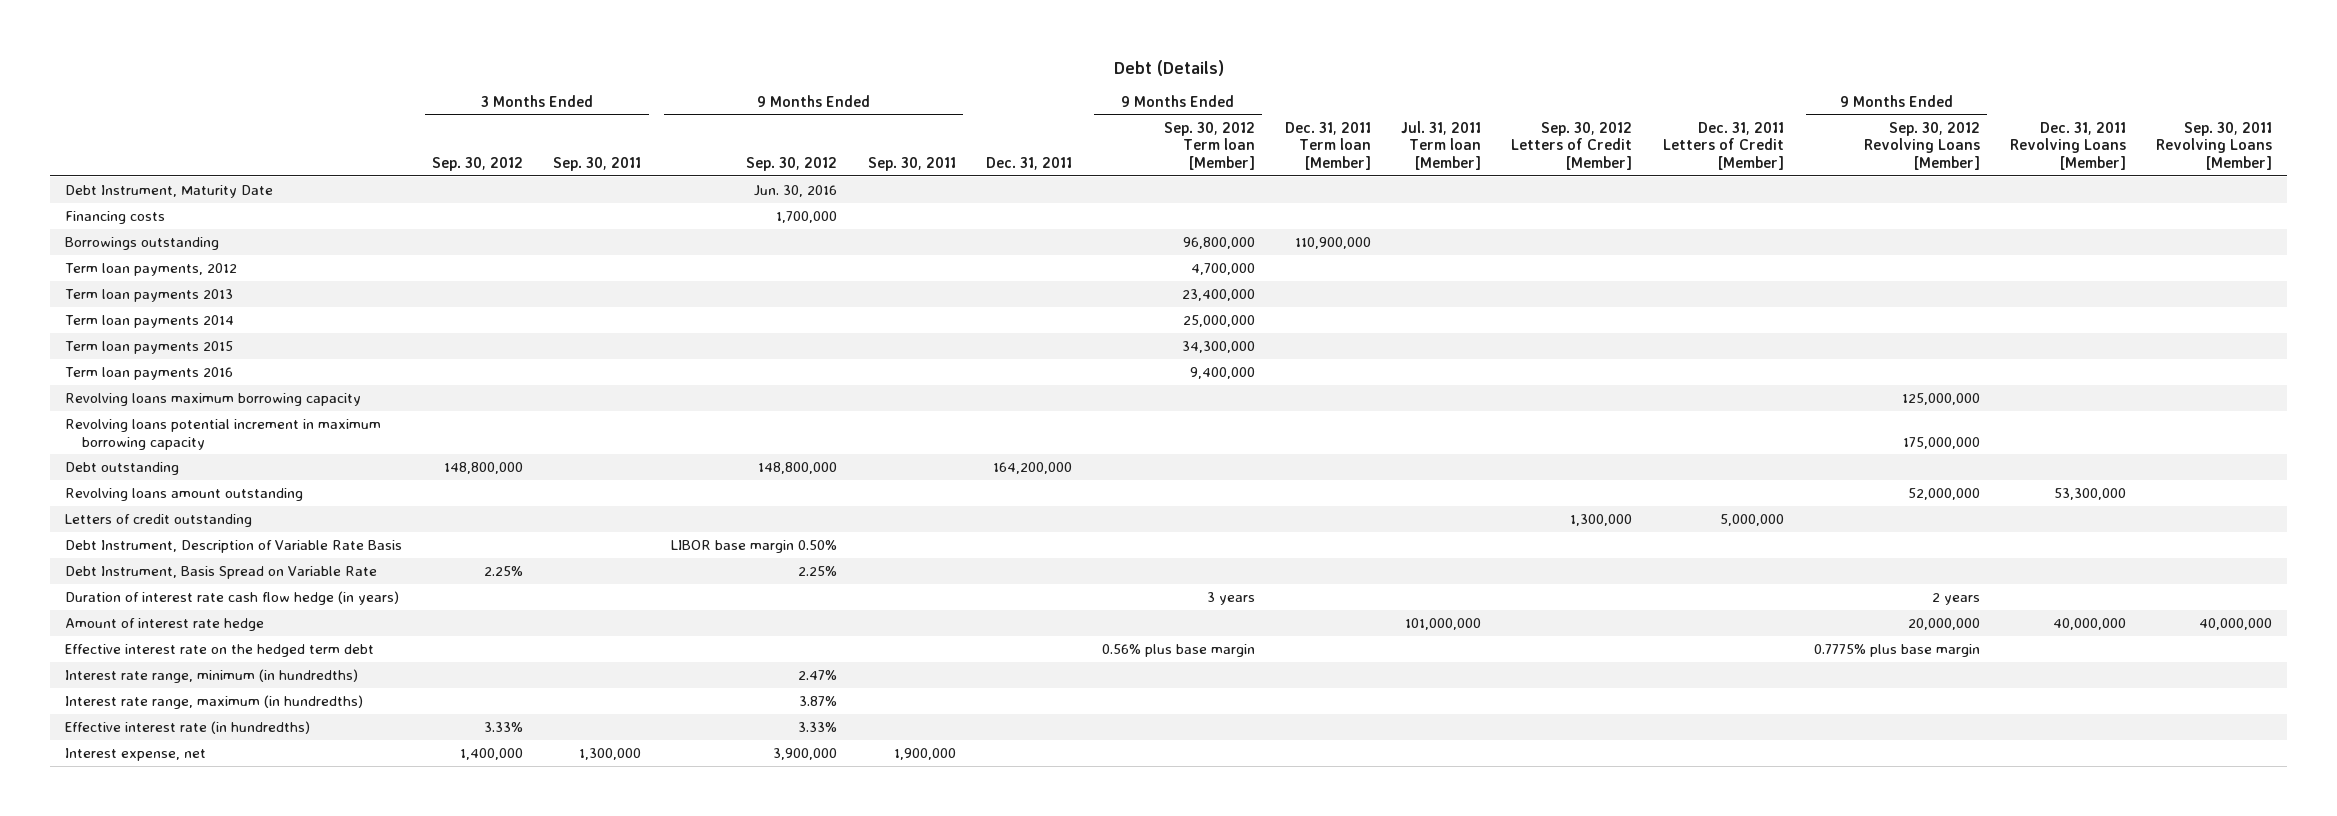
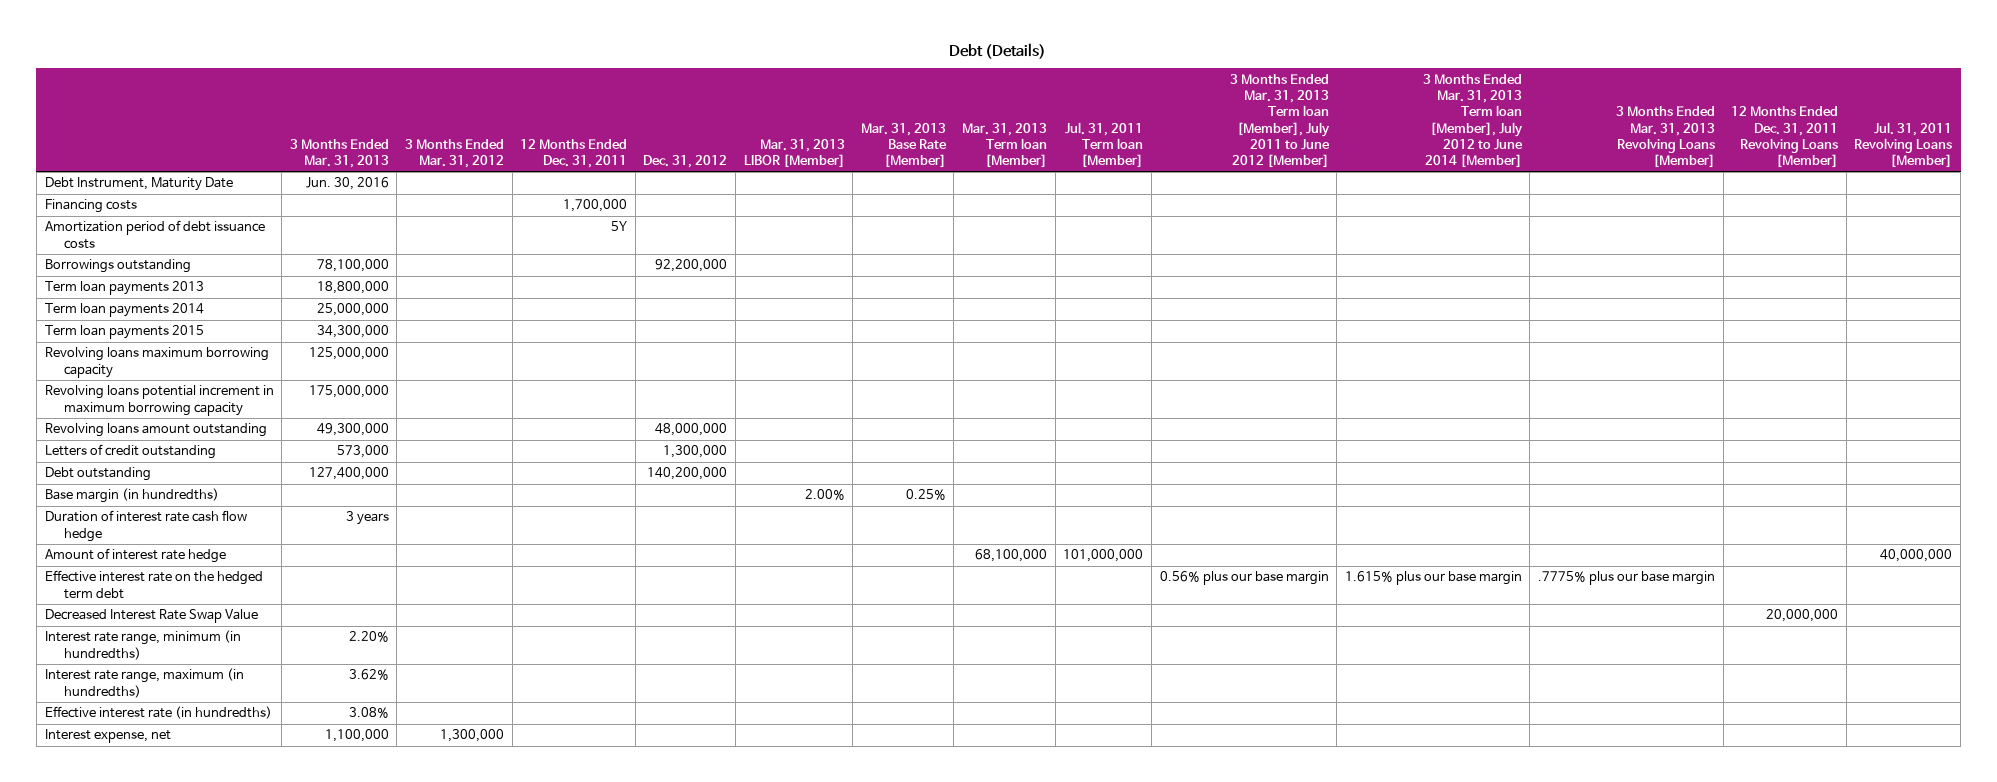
- | 3 Months Ended Sep. 30, 2012 | 3 Months Ended Sep. 30, 2011 | 9 Months Ended Sep. 30, 2012 | 9 Months Ended Sep. 30, 2011 | Dec. 31, 2011 | 9 Months Ended Sep. 30, 2012 Term loan [Member] | Dec. 31, 2011 Term loan [Member] | Jul. 31, 2011 Term loan [Member] | Sep. 30, 2012 Letters of Credit [Member] | Dec. 31, 2011 Letters of Credit [Member] | 9 Months Ended Sep. 30, 2012 Revolving Loans [Member] | Dec. 31, 2011 Revolving Loans [Member] | Sep. 30, 2011 Revolving Loans [Member]
+ | 3 Months Ended Mar. 31, 2013 | 3 Months Ended Mar. 31, 2012 | 12 Months Ended Dec. 31, 2011 | Dec. 31, 2012 | Mar. 31, 2013 LIBOR [Member] | Mar. 31, 2013 Base Rate [Member] | Mar. 31, 2013 Term loan [Member] | Jul. 31, 2011 Term loan [Member] | 3 Months Ended Mar. 31, 2013 Term loan [Member], July 2011 to June 2012 [Member] | 3 Months Ended Mar. 31, 2013 Term loan [Member], July 2012 to June 2014 [Member] | 3 Months Ended Mar. 31, 2013 Revolving Loans [Member] | 12 Months Ended Dec. 31, 2011 Revolving Loans [Member] | Jul. 31, 2011 Revolving Loans [Member]
+ Amortization period of debt issuance costs | | | 5Y | | | | | | | | | |
- Term loan payments, 2012 | | | | | | 4,700,000 | | | | | | |
- Term loan payments 2016 | | | | | | 9,400,000 | | | | | | |
- Debt Instrument, Description of Variable Rate Basis | | | LIBOR base margin 0.50% | | | | | | | | | |
- Debt Instrument, Basis Spread on Variable Rate | 2.25% | | 2.25% | | | | | | | | | |
- Duration of interest rate cash flow hedge (in years) | | | | | | 3 years | | | | | 2 years | |
moved down: Debt outstanding | 127,400,000 | | | 140,200,000 | | | | | | | | |
+ Base margin (in hundredths) | | | | | 2.00% | 0.25% | | | | | | |
+ Duration of interest rate cash flow hedge | 3 years | | | | | | | | | | | |
+ Decreased Interest Rate Swap Value | | | | | | | | | | | | 20,000,000 |

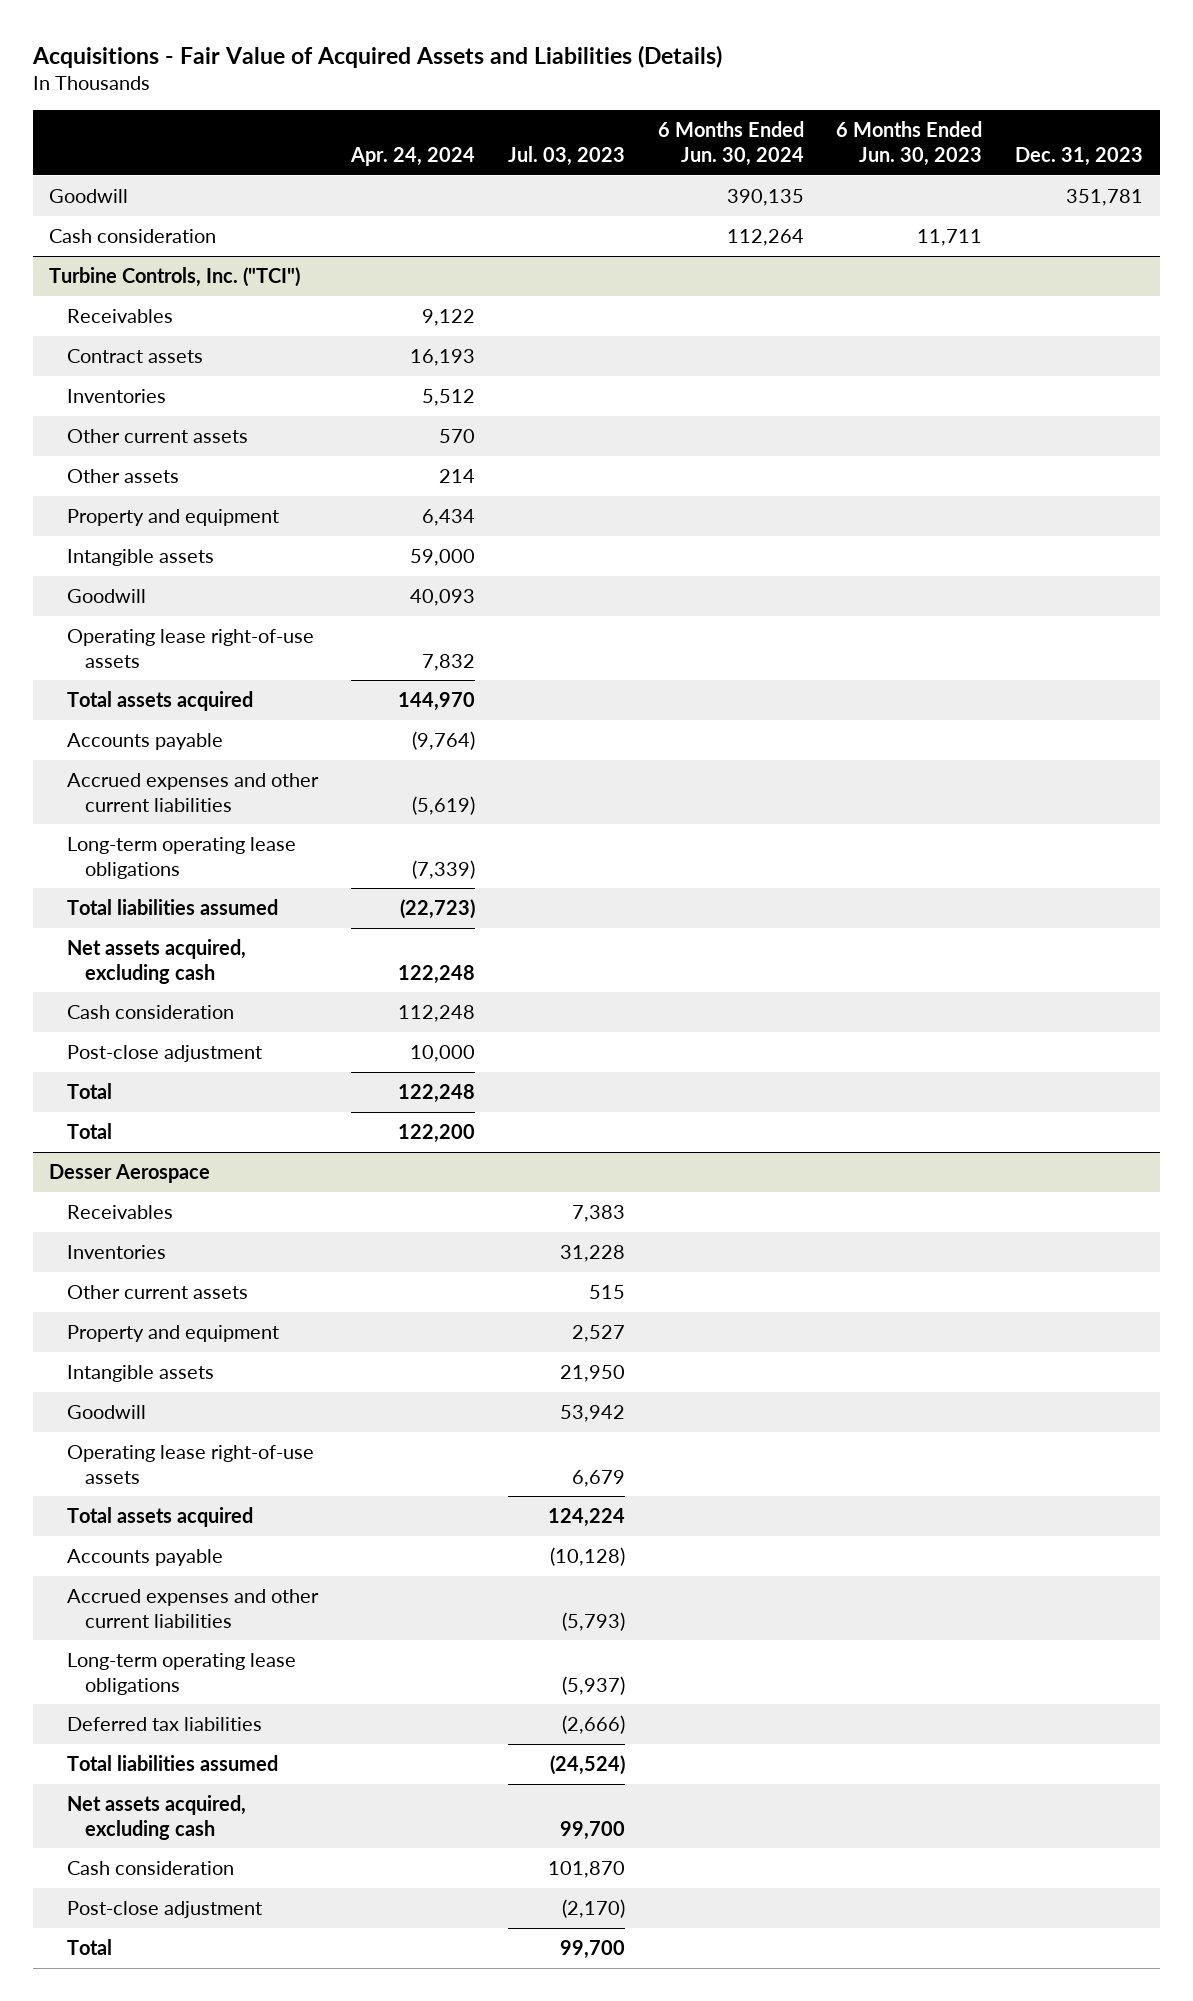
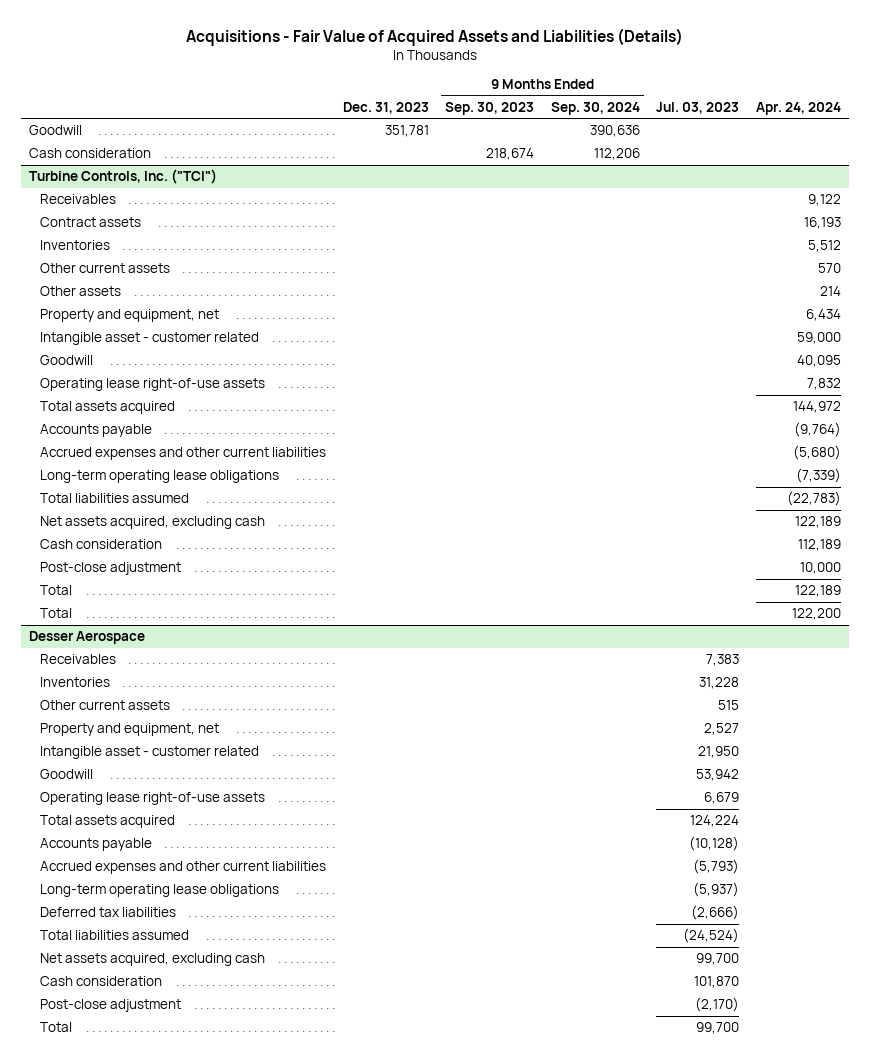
- | Apr. 24, 2024 | Jul. 03, 2023 | 6 Months Ended Jun. 30, 2024 | 6 Months Ended Jun. 30, 2023 | Dec. 31, 2023
+ | Dec. 31, 2023 | 9 Months Ended Sep. 30, 2023 | 9 Months Ended Sep. 30, 2024 | Jul. 03, 2023 | Apr. 24, 2024
@ Turbine Controls, Inc. ("TCI")
- Property and equipment | 6,434 | | | |
- Intangible assets | 59,000 | | | |
- Goodwill | 40,093 | | | |
+ Property and equipment, net | | | | | 6,434
+ Intangible asset - customer related | | | | | 59,000
+ Goodwill | | | | | 40,095
- Total assets acquired | 144,970 | | | |
+ Total assets acquired | | | | | 144,972
- Accrued expenses and other current liabilities | (5,619) | | | |
+ Accrued expenses and other current liabilities | | | | | (5,680)
- Total liabilities assumed | (22,723) | | | |
- Net assets acquired, excluding cash | 122,248 | | | |
- Cash consideration | 112,248 | | | |
+ Total liabilities assumed | | | | | (22,783)
+ Net assets acquired, excluding cash | | | | | 122,189
+ Cash consideration | | | | | 112,189
- Total | 122,248 | | | |
+ Total | | | | | 122,189
@ Desser Aerospace
- Property and equipment | | 2,527 | | |
- Intangible assets | | 21,950 | | |
+ Property and equipment, net | | | | 2,527 |
+ Intangible asset - customer related | | | | 21,950 |

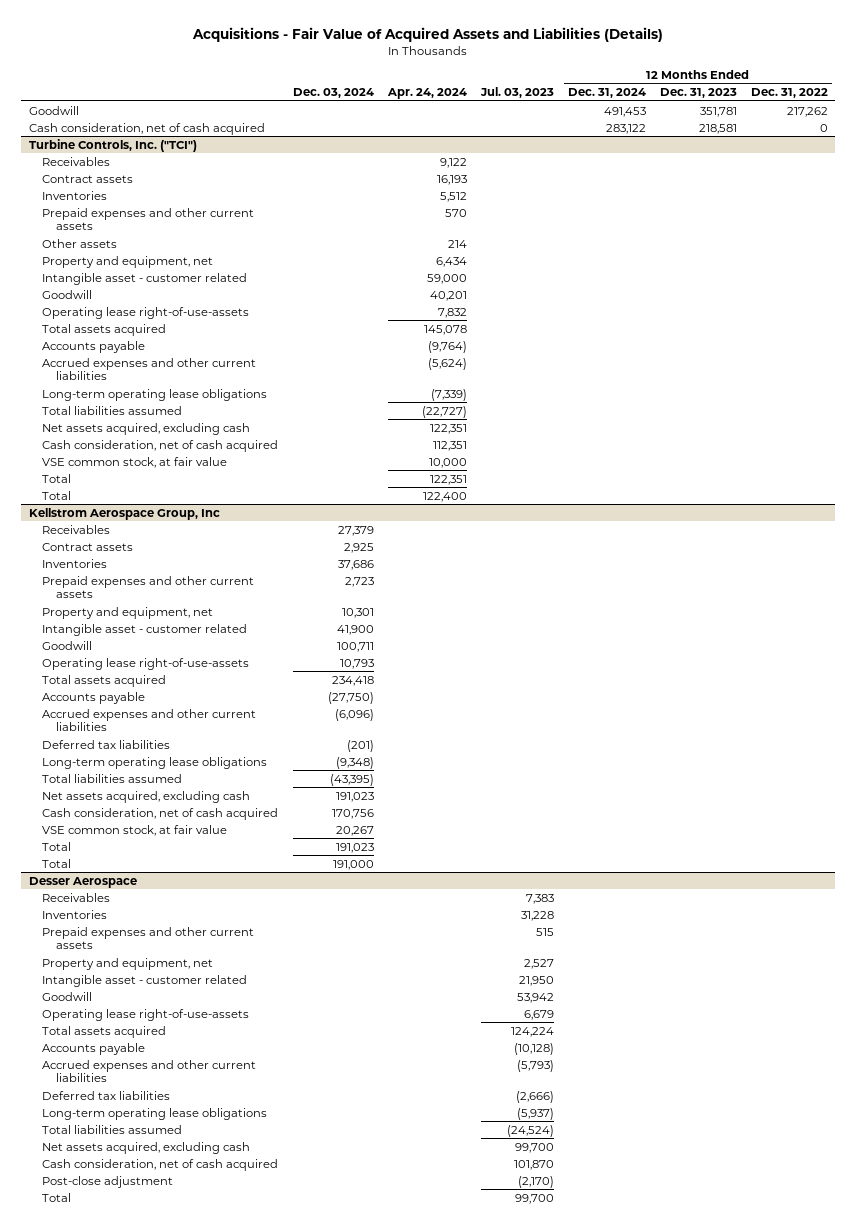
- | Dec. 31, 2023 | 9 Months Ended Sep. 30, 2023 | 9 Months Ended Sep. 30, 2024 | Jul. 03, 2023 | Apr. 24, 2024
+ | Dec. 03, 2024 | Apr. 24, 2024 | Jul. 03, 2023 | 12 Months Ended Dec. 31, 2024 | 12 Months Ended Dec. 31, 2023 | 12 Months Ended Dec. 31, 2022
- Cash consideration | | 218,674 | 112,206 | |
+ Cash consideration, net of cash acquired | | | | 283,122 | 218,581 | 0
@ Turbine Controls, Inc. ("TCI")
- Other current assets | | | | | 570
+ Prepaid expenses and other current assets | | 570 | | | |
- Goodwill | | | | | 40,095
- Operating lease right-of-use assets | | | | | 7,832
- Total assets acquired | | | | | 144,972
+ Goodwill | | 40,201 | | | |
+ Operating lease right-of-use-assets | | 7,832 | | | |
+ Total assets acquired | | 145,078 | | | |
- Accrued expenses and other current liabilities | | | | | (5,680)
+ Accrued expenses and other current liabilities | | (5,624) | | | |
- Total liabilities assumed | | | | | (22,783)
- Net assets acquired, excluding cash | | | | | 122,189
- Cash consideration | | | | | 112,189
- Post-close adjustment | | | | | 10,000
- Total | | | | | 122,189
- Total | | | | | 122,200
+ Total liabilities assumed | | (22,727) | | | |
+ Net assets acquired, excluding cash | | 122,351 | | | |
+ Cash consideration, net of cash acquired | | 112,351 | | | |
+ VSE common stock, at fair value | | 10,000 | | | |
+ Total | | 122,351 | | | |
+ Total | | 122,400 | | | |
+ Kellstrom Aerospace Group, Inc
+ Receivables | 27,379 | | | | |
+ Contract assets | 2,925 | | | | |
+ Inventories | 37,686 | | | | |
+ Prepaid expenses and other current assets | 2,723 | | | | |
+ Property and equipment, net | 10,301 | | | | |
+ Intangible asset - customer related | 41,900 | | | | |
+ Goodwill | 100,711 | | | | |
+ Operating lease right-of-use-assets | 10,793 | | | | |
+ Total assets acquired | 234,418 | | | | |
+ Accounts payable | (27,750) | | | | |
+ Accrued expenses and other current liabilities | (6,096) | | | | |
+ Deferred tax liabilities | (201) | | | | |
+ Long-term operating lease obligations | (9,348) | | | | |
+ Total liabilities assumed | (43,395) | | | | |
+ Net assets acquired, excluding cash | 191,023 | | | | |
+ Cash consideration, net of cash acquired | 170,756 | | | | |
+ VSE common stock, at fair value | 20,267 | | | | |
+ Total | 191,023 | | | | |
+ Total | 191,000 | | | | |
@ Desser Aerospace
- Other current assets | | | | 515 |
+ Prepaid expenses and other current assets | | | 515 | | |
- Operating lease right-of-use assets | | | | 6,679 |
+ Operating lease right-of-use-assets | | | 6,679 | | |
moved down: Long-term operating lease obligations | | | (5,937) | | |
- Cash consideration | | | | 101,870 |
+ Cash consideration, net of cash acquired | | | 101,870 | | |

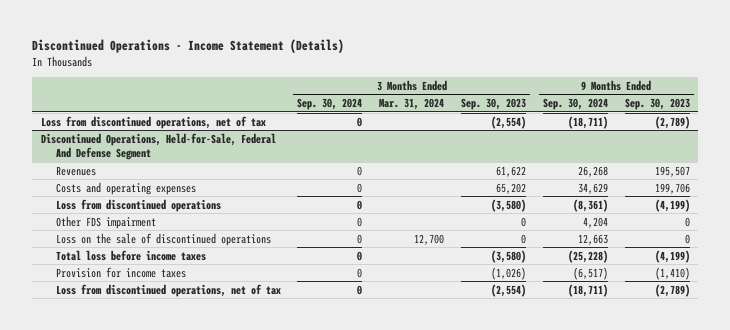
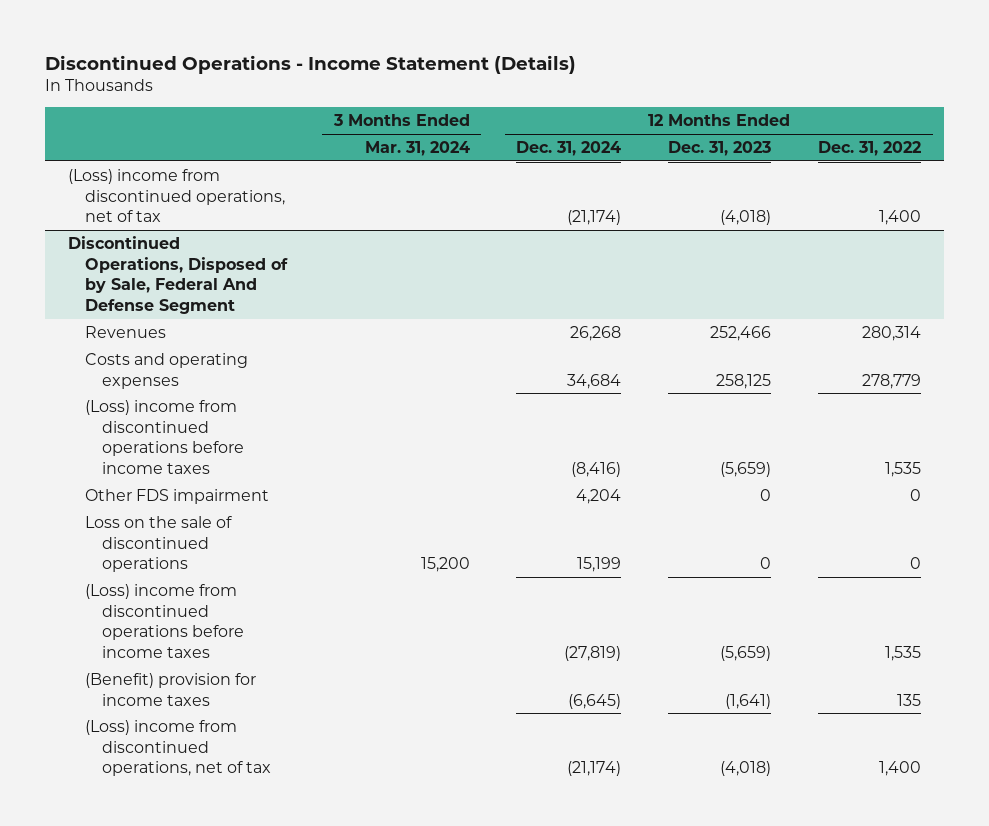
- | 3 Months Ended Sep. 30, 2024 | 3 Months Ended Mar. 31, 2024 | 3 Months Ended Sep. 30, 2023 | 9 Months Ended Sep. 30, 2024 | 9 Months Ended Sep. 30, 2023
+ | 3 Months Ended Mar. 31, 2024 | 12 Months Ended Dec. 31, 2024 | 12 Months Ended Dec. 31, 2023 | 12 Months Ended Dec. 31, 2022
- Loss from discontinued operations, net of tax | 0 | | (2,554) | (18,711) | (2,789)
- Discontinued Operations, Held-for-Sale, Federal And Defense Segment
+ (Loss) income from discontinued operations, net of tax | | (21,174) | (4,018) | 1,400
+ Discontinued Operations, Disposed of by Sale, Federal And Defense Segment
- Loss from discontinued operations | 0 | | (3,580) | (8,361) | (4,199)
+ (Loss) income from discontinued operations before income taxes | | (8,416) | (5,659) | 1,535
- Loss on the sale of discontinued operations | 0 | 12,700 | 0 | 12,663 | 0
- Total loss before income taxes | 0 | | (3,580) | (25,228) | (4,199)
- Provision for income taxes | 0 | | (1,026) | (6,517) | (1,410)
- Loss from discontinued operations, net of tax | 0 | | (2,554) | (18,711) | (2,789)
+ Loss on the sale of discontinued operations | 15,200 | 15,199 | 0 | 0
+ (Loss) income from discontinued operations before income taxes | | (27,819) | (5,659) | 1,535
+ (Benefit) provision for income taxes | | (6,645) | (1,641) | 135
+ (Loss) income from discontinued operations, net of tax | | (21,174) | (4,018) | 1,400

